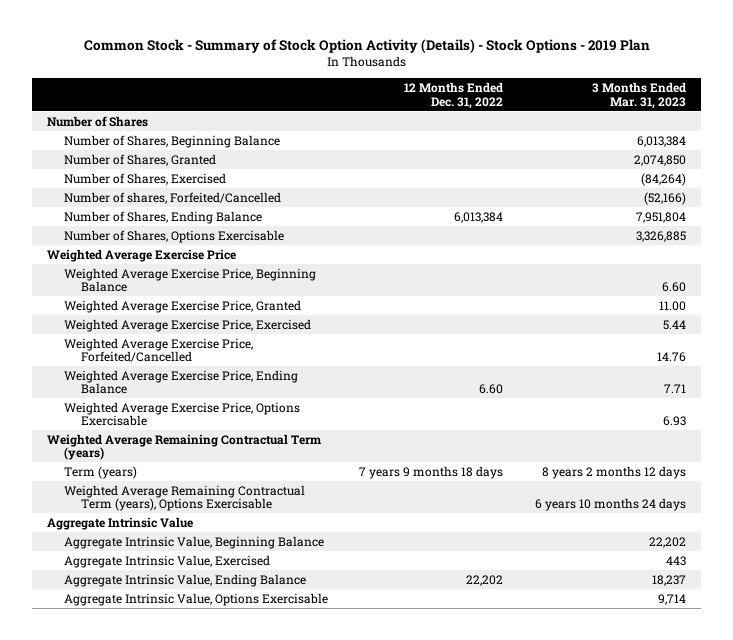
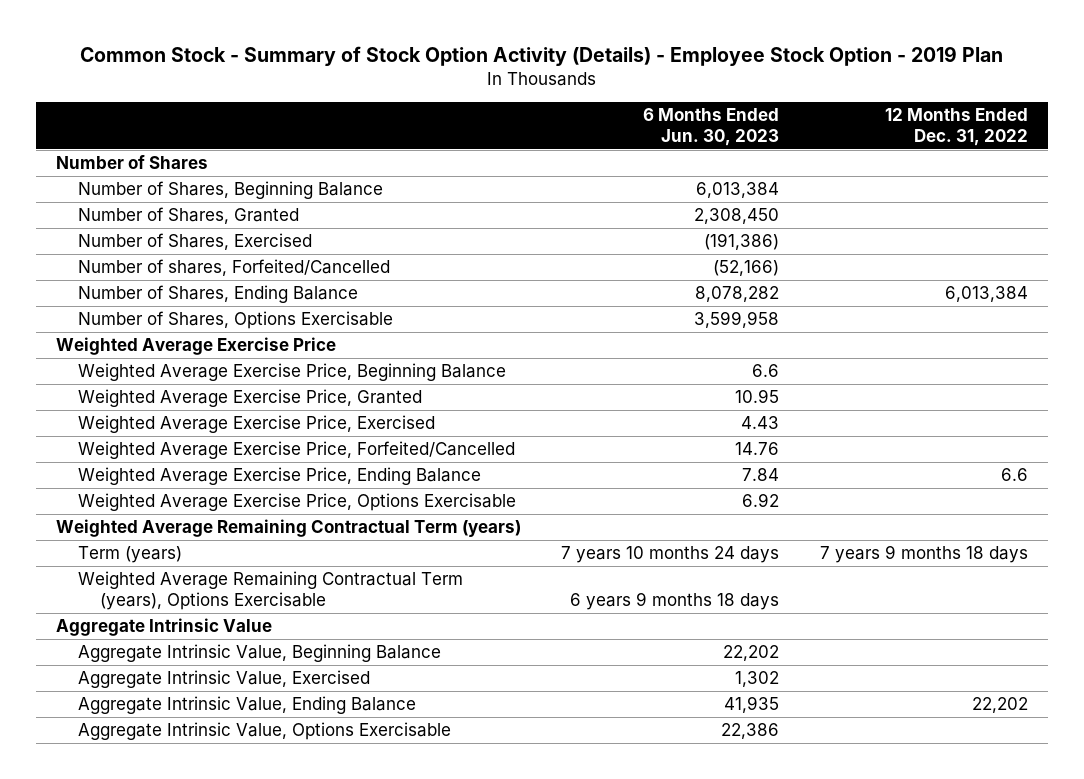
- Common Stock - Summary of Stock Option Activity (Details) - Stock Options - 2019 Plan
+ Common Stock - Summary of Stock Option Activity (Details) - Employee Stock Option - 2019 Plan
- | 12 Months Ended Dec. 31, 2022 | 3 Months Ended Mar. 31, 2023
+ | 6 Months Ended Jun. 30, 2023 | 12 Months Ended Dec. 31, 2022
- Weighted Average Exercise Price, Ending Balance | 6.60 | 7.71
+ Weighted Average Exercise Price, Ending Balance | 7.84 | 6.6

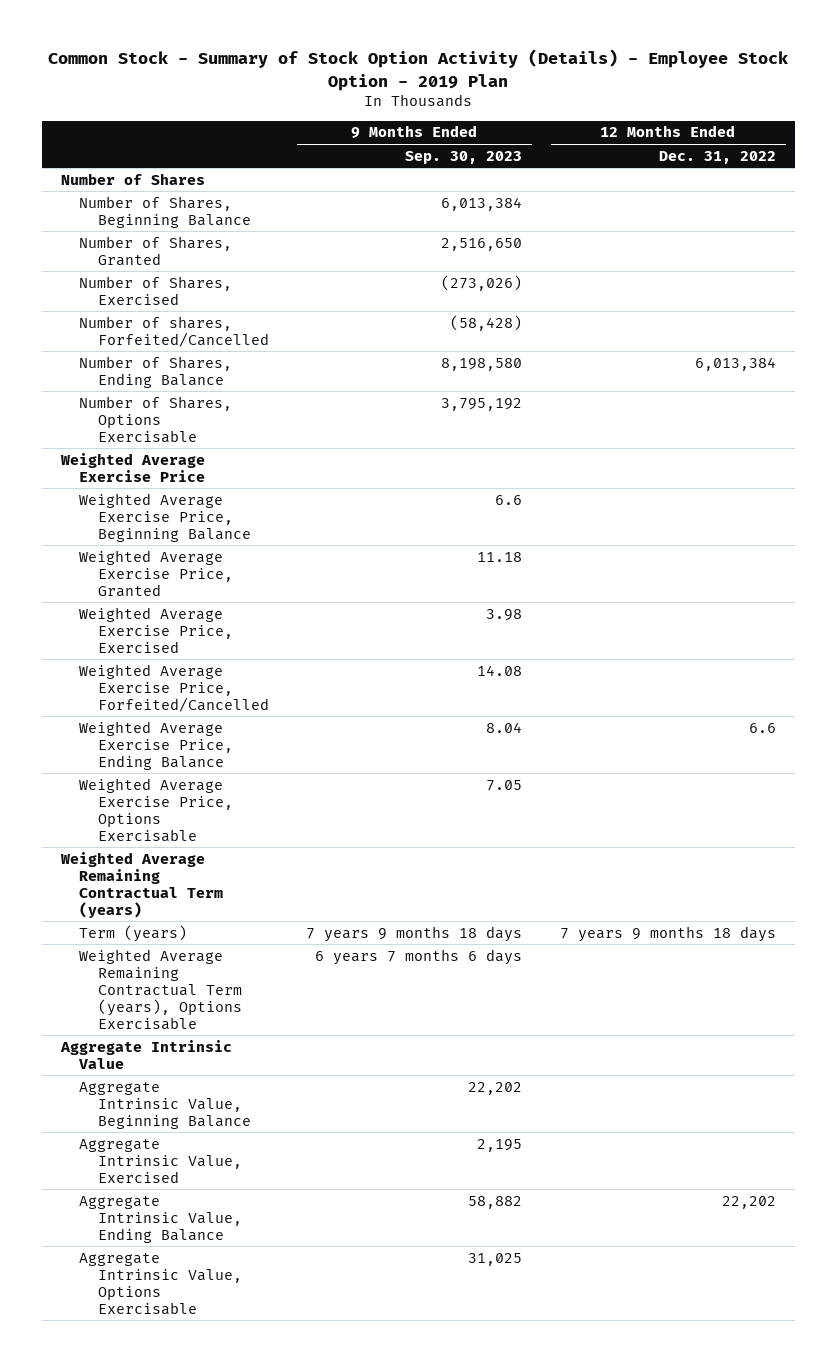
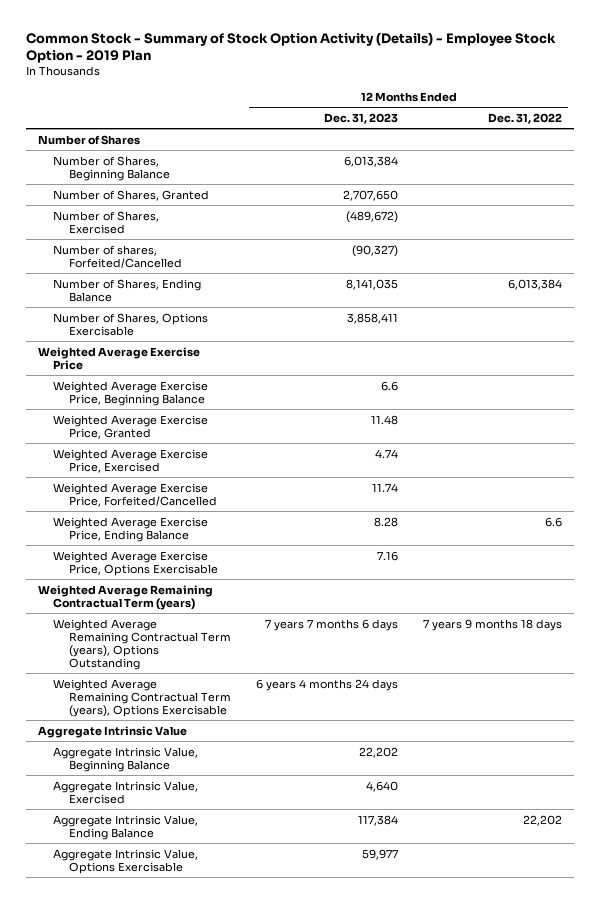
- | 9 Months Ended Sep. 30, 2023 | 12 Months Ended Dec. 31, 2022
+ | 12 Months Ended Dec. 31, 2023 | 12 Months Ended Dec. 31, 2022
- Term (years) | 7 years 9 months 18 days | 7 years 9 months 18 days
+ Weighted Average Remaining Contractual Term (years), Options Outstanding | 7 years 7 months 6 days | 7 years 9 months 18 days

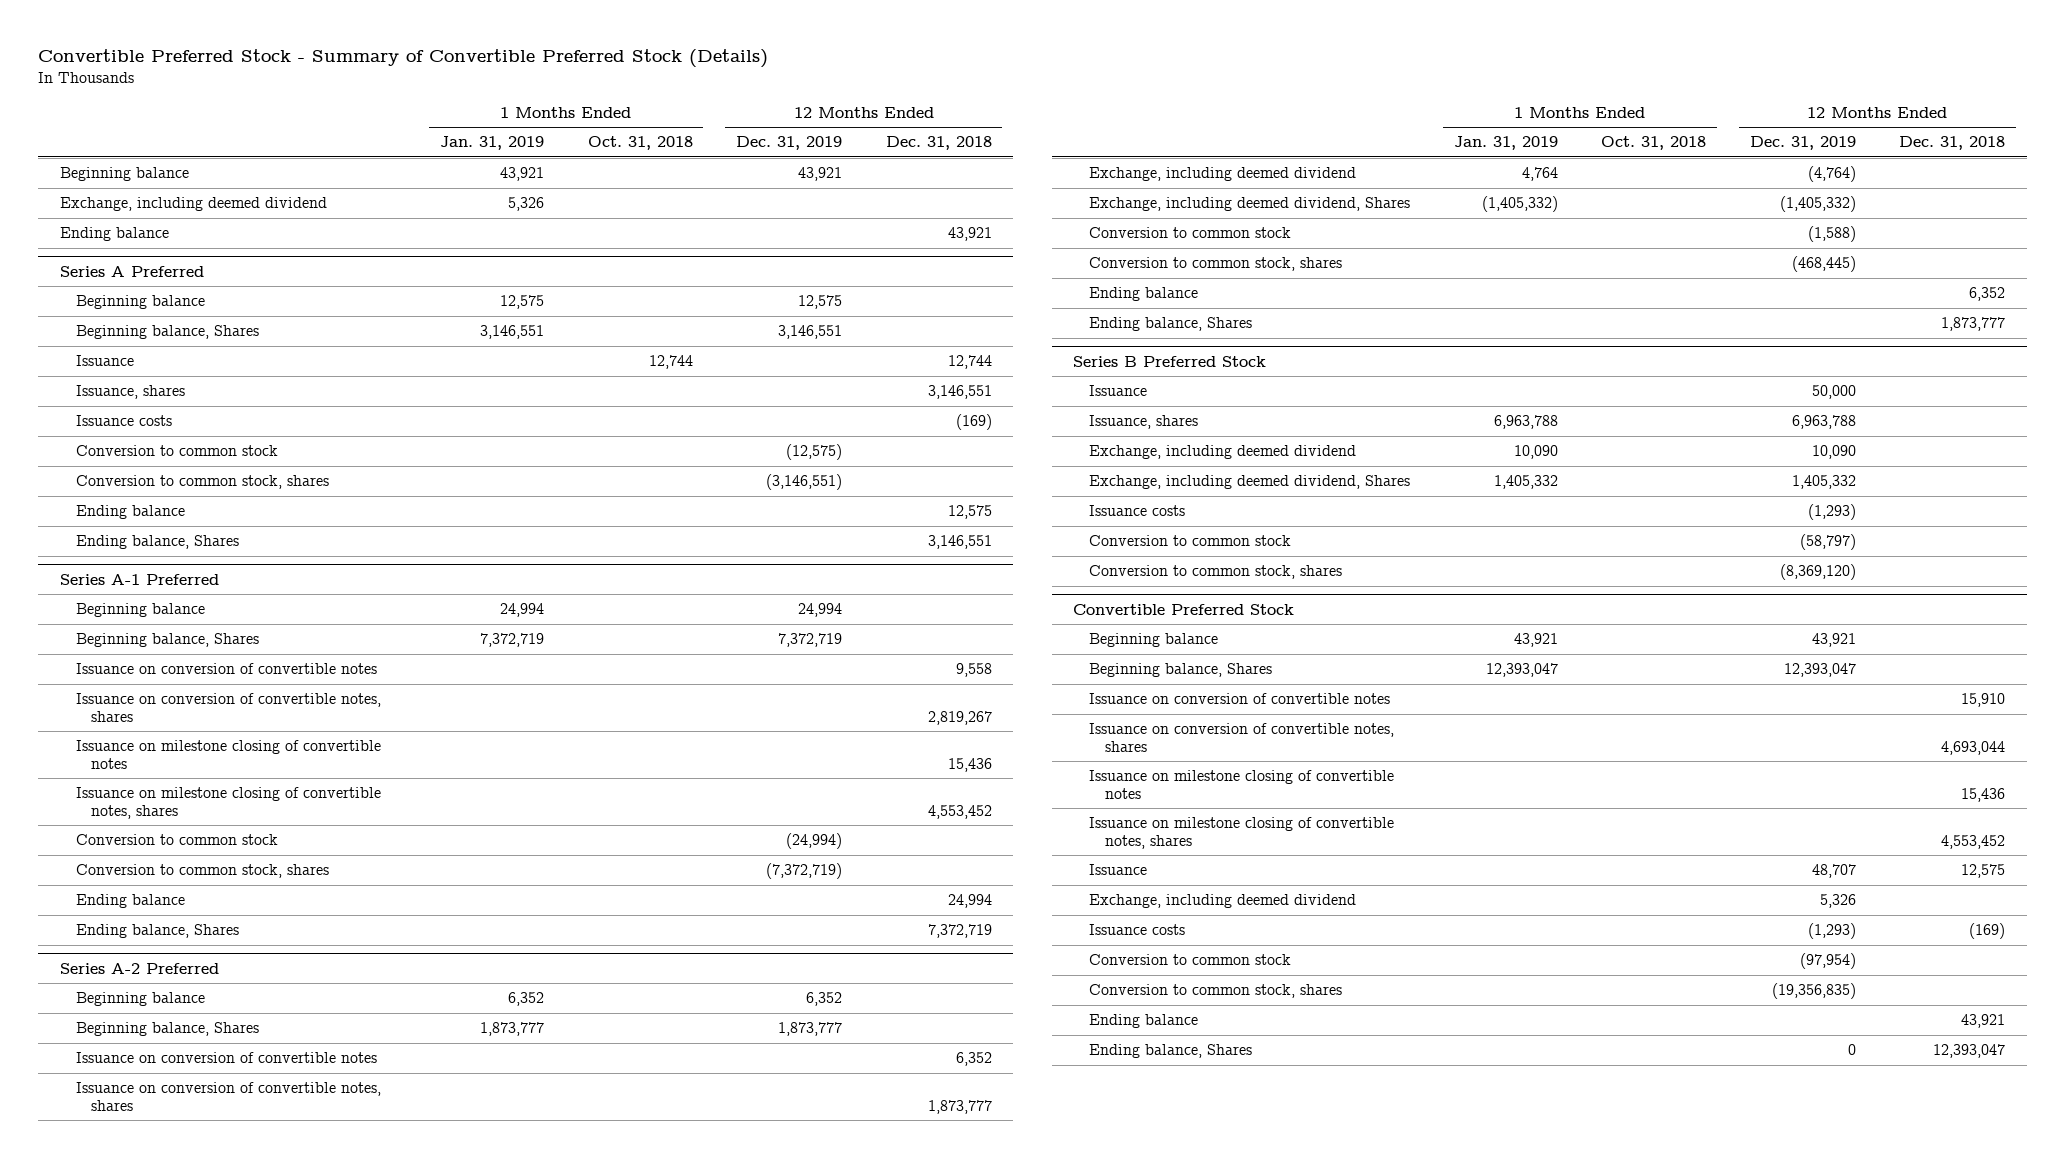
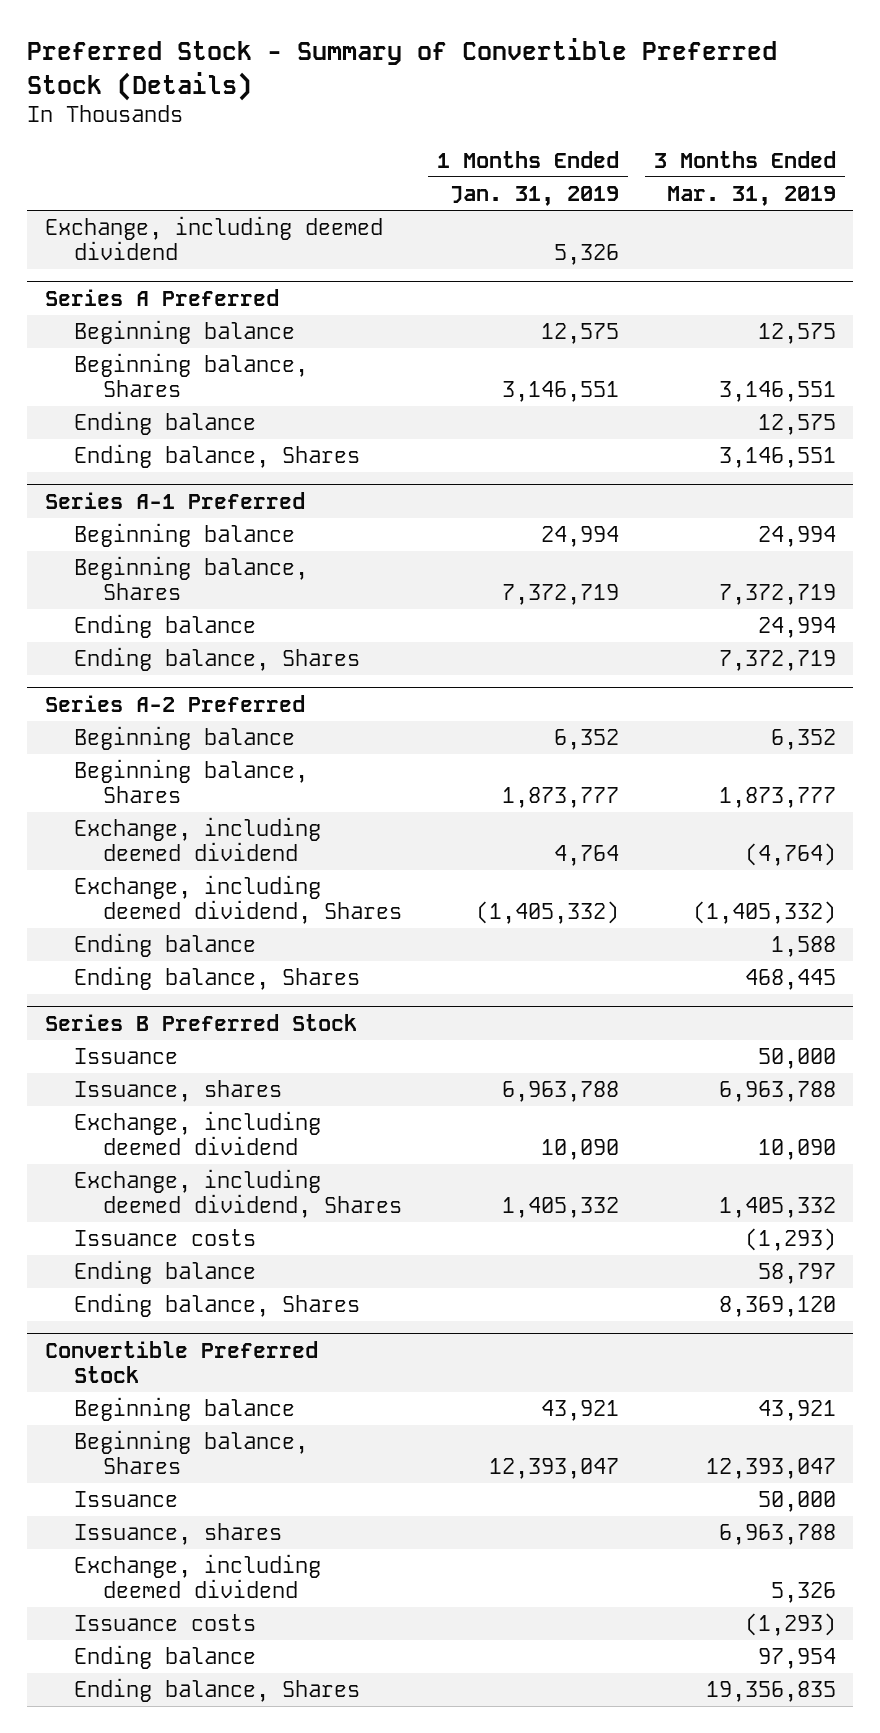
- Convertible Preferred Stock - Summary of Convertible Preferred Stock (Details)
+ Preferred Stock - Summary of Convertible Preferred Stock (Details)
- | 1 Months Ended Jan. 31, 2019 | 1 Months Ended Oct. 31, 2018 | 12 Months Ended Dec. 31, 2019 | 12 Months Ended Dec. 31, 2018
+ | 1 Months Ended Jan. 31, 2019 | 3 Months Ended Mar. 31, 2019
- Beginning balance | 43,921 | | 43,921 |
- Ending balance | | | | 43,921
@ Series A Preferred
- Issuance | | 12,744 | | 12,744
- Issuance, shares | | | | 3,146,551
- Issuance costs | | | | (169)
- Conversion to common stock | | | (12,575) |
- Conversion to common stock, shares | | | (3,146,551) |
@ Series A-1 Preferred
- Issuance on conversion of convertible notes | | | | 9,558
- Issuance on conversion of convertible notes, shares | | | | 2,819,267
- Issuance on milestone closing of convertible notes | | | | 15,436
- Issuance on milestone closing of convertible notes, shares | | | | 4,553,452
- Conversion to common stock | | | (24,994) |
- Conversion to common stock, shares | | | (7,372,719) |
@ Series A-2 Preferred
- Issuance on conversion of convertible notes | | | | 6,352
- Issuance on conversion of convertible notes, shares | | | | 1,873,777
- Conversion to common stock | | | (1,588) |
- Conversion to common stock, shares | | | (468,445) |
@ Series B Preferred Stock
- Conversion to common stock | | | (58,797) |
- Conversion to common stock, shares | | | (8,369,120) |
+ Ending balance | | 58,797
+ Ending balance, Shares | | 8,369,120
@ Convertible Preferred Stock
- Issuance on conversion of convertible notes | | | | 15,910
- Issuance on conversion of convertible notes, shares | | | | 4,693,044
- Issuance on milestone closing of convertible notes | | | | 15,436
- Issuance on milestone closing of convertible notes, shares | | | | 4,553,452
+ Issuance, shares | | 6,963,788
- Conversion to common stock | | | (97,954) |
- Conversion to common stock, shares | | | (19,356,835) |

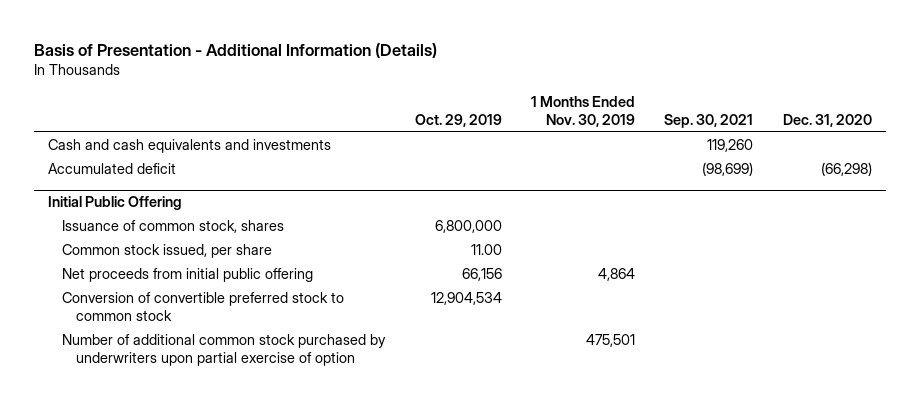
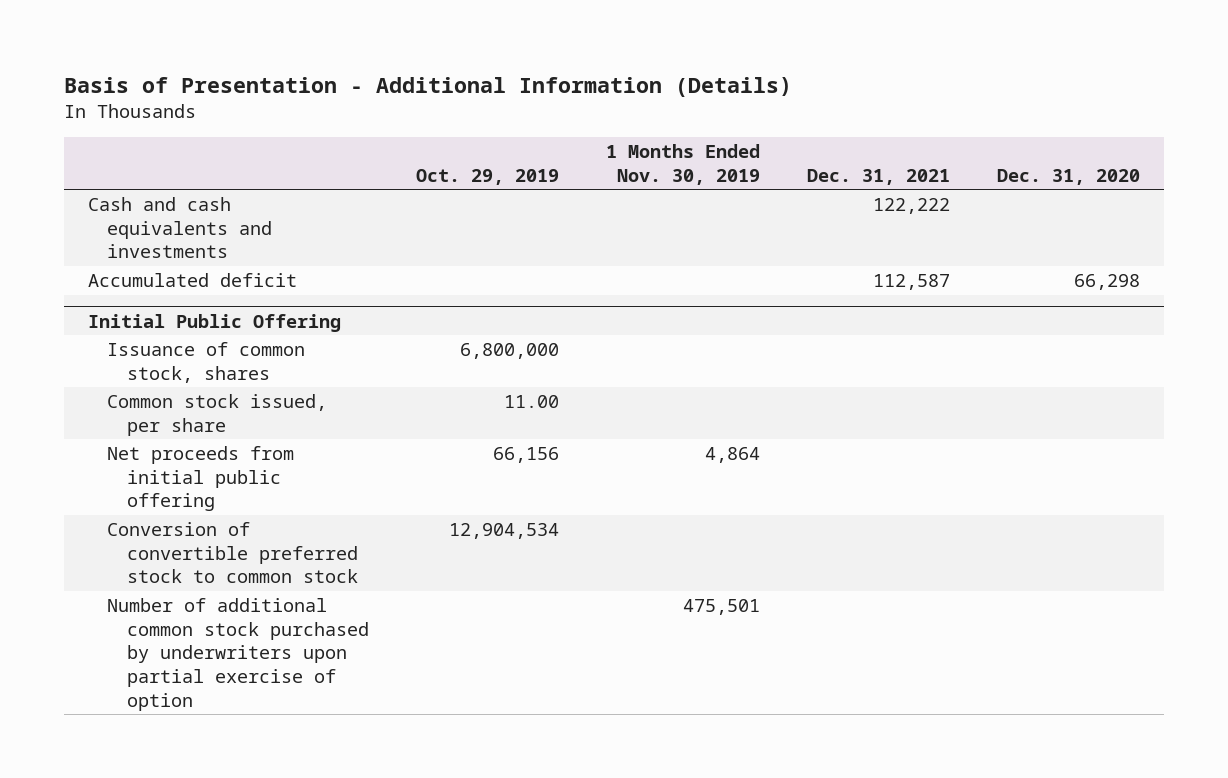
- | Oct. 29, 2019 | 1 Months Ended Nov. 30, 2019 | Sep. 30, 2021 | Dec. 31, 2020
+ | Oct. 29, 2019 | 1 Months Ended Nov. 30, 2019 | Dec. 31, 2021 | Dec. 31, 2020
- Accumulated deficit | | | (98,699) | (66,298)
+ Accumulated deficit | | | 112,587 | 66,298

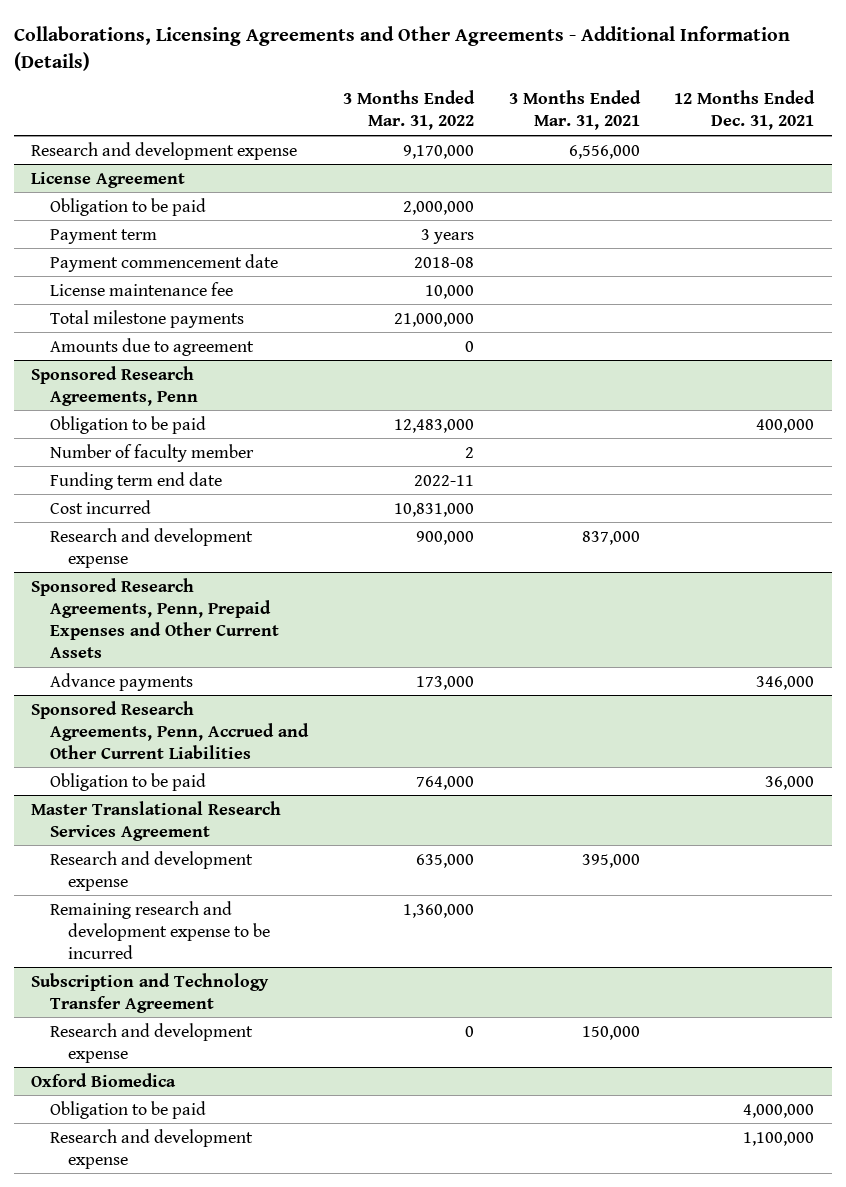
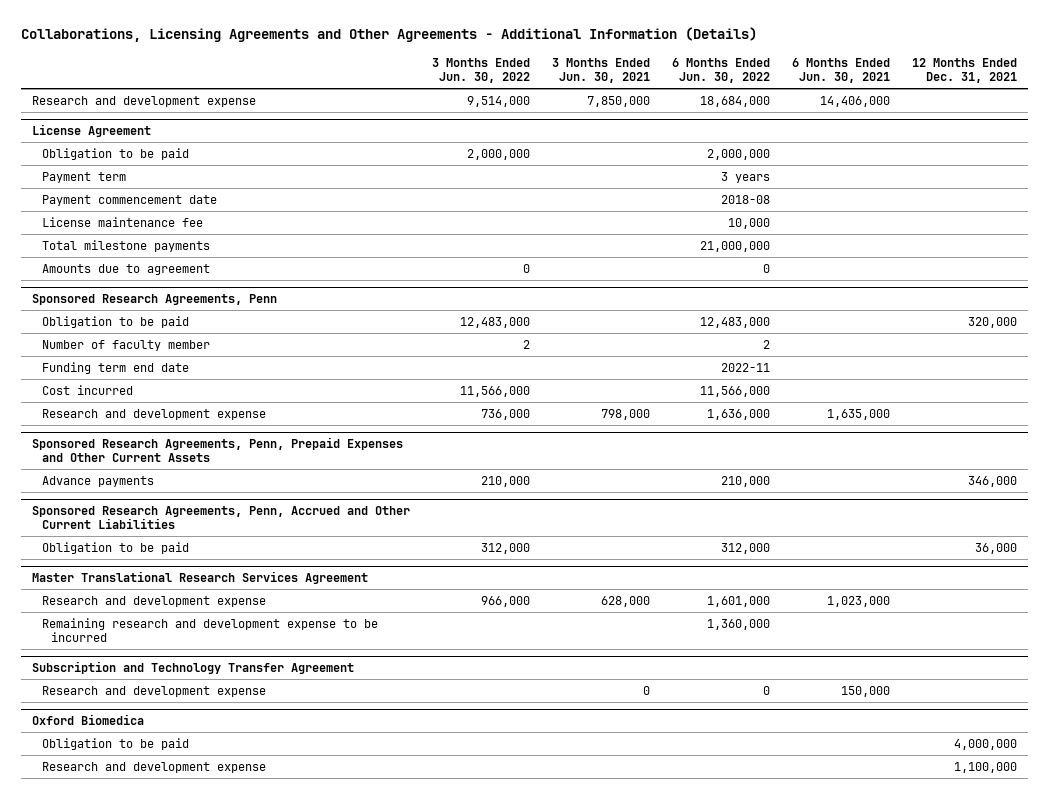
- | 3 Months Ended Mar. 31, 2022 | 3 Months Ended Mar. 31, 2021 | 12 Months Ended Dec. 31, 2021
+ | 3 Months Ended Jun. 30, 2022 | 3 Months Ended Jun. 30, 2021 | 6 Months Ended Jun. 30, 2022 | 6 Months Ended Jun. 30, 2021 | 12 Months Ended Dec. 31, 2021
@ Sponsored Research Agreements, Penn
- Obligation to be paid | 12,483,000 | | 400,000
+ Obligation to be paid | 12,483,000 | | 12,483,000 | | 320,000

